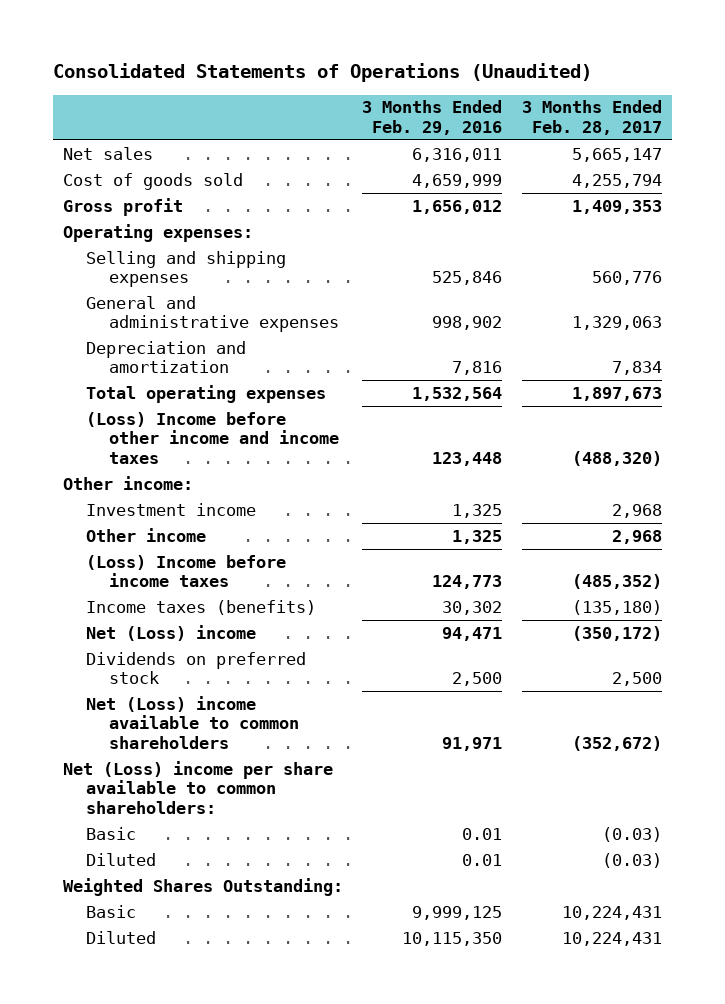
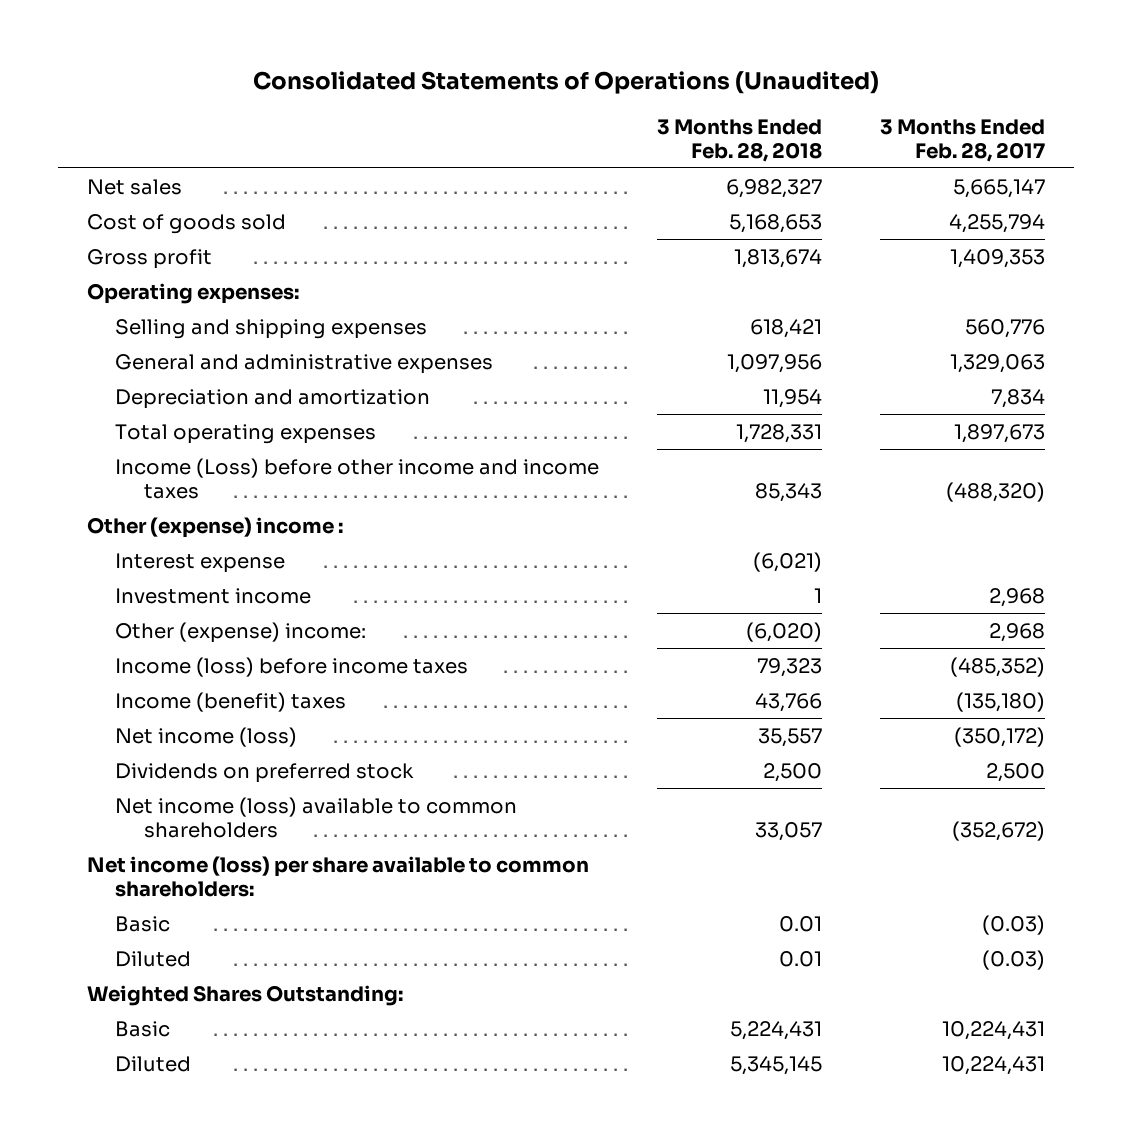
- | 3 Months Ended Feb. 29, 2016 | 3 Months Ended Feb. 28, 2017
+ | 3 Months Ended Feb. 28, 2018 | 3 Months Ended Feb. 28, 2017
- (Loss) Income before other income and income taxes | 123,448 | (488,320)
- Other income:
+ Income (Loss) before other income and income taxes | 85,343 | (488,320)
+ Other (expense) income :
+ Interest expense | (6,021) |
- Other income | 1,325 | 2,968
- (Loss) Income before income taxes | 124,773 | (485,352)
- Income taxes (benefits) | 30,302 | (135,180)
- Net (Loss) income | 94,471 | (350,172)
+ Other (expense) income: | (6,020) | 2,968
+ Income (loss) before income taxes | 79,323 | (485,352)
+ Income (benefit) taxes | 43,766 | (135,180)
+ Net income (loss) | 35,557 | (350,172)
- Net (Loss) income available to common shareholders | 91,971 | (352,672)
- Net (Loss) income per share available to common shareholders:
+ Net income (loss) available to common shareholders | 33,057 | (352,672)
+ Net income (loss) per share available to common shareholders:

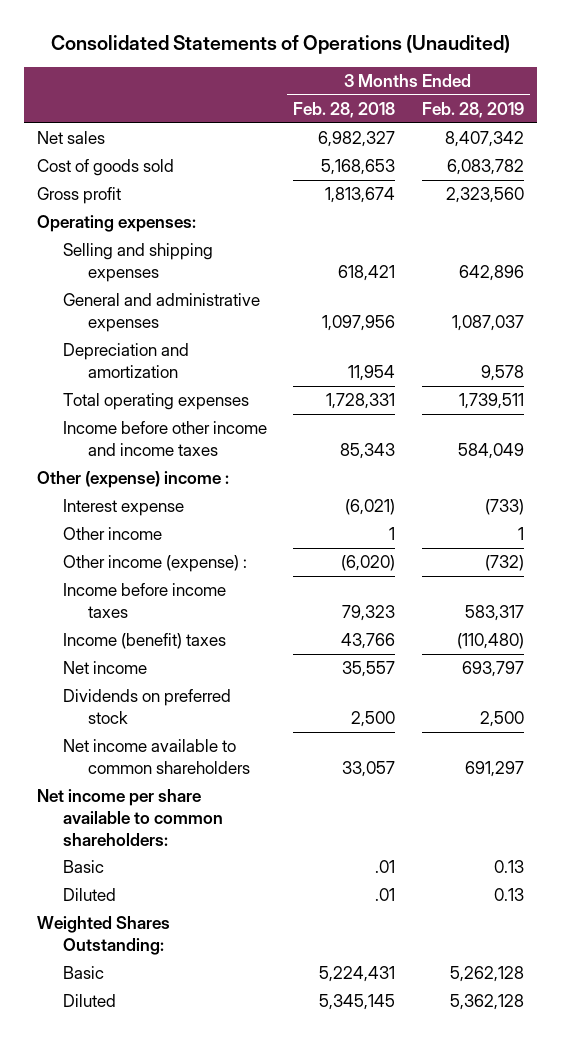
- | 3 Months Ended Feb. 28, 2018 | 3 Months Ended Feb. 28, 2017
+ | 3 Months Ended Feb. 28, 2018 | 3 Months Ended Feb. 28, 2019
- Income (Loss) before other income and income taxes | 85,343 | (488,320)
+ Income before other income and income taxes | 85,343 | 584,049
- Investment income | 1 | 2,968
- Other (expense) income: | (6,020) | 2,968
- Income (loss) before income taxes | 79,323 | (485,352)
+ Other income | 1 | 1
+ Other income (expense) : | (6,020) | (732)
+ Income before income taxes | 79,323 | 583,317
- Net income (loss) | 35,557 | (350,172)
+ Net income | 35,557 | 693,797
- Net income (loss) available to common shareholders | 33,057 | (352,672)
- Net income (loss) per share available to common shareholders:
- Basic | 0.01 | (0.03)
- Diluted | 0.01 | (0.03)
+ Net income available to common shareholders | 33,057 | 691,297
+ Net income per share available to common shareholders:
+ Basic | .01 | 0.13
+ Diluted | .01 | 0.13

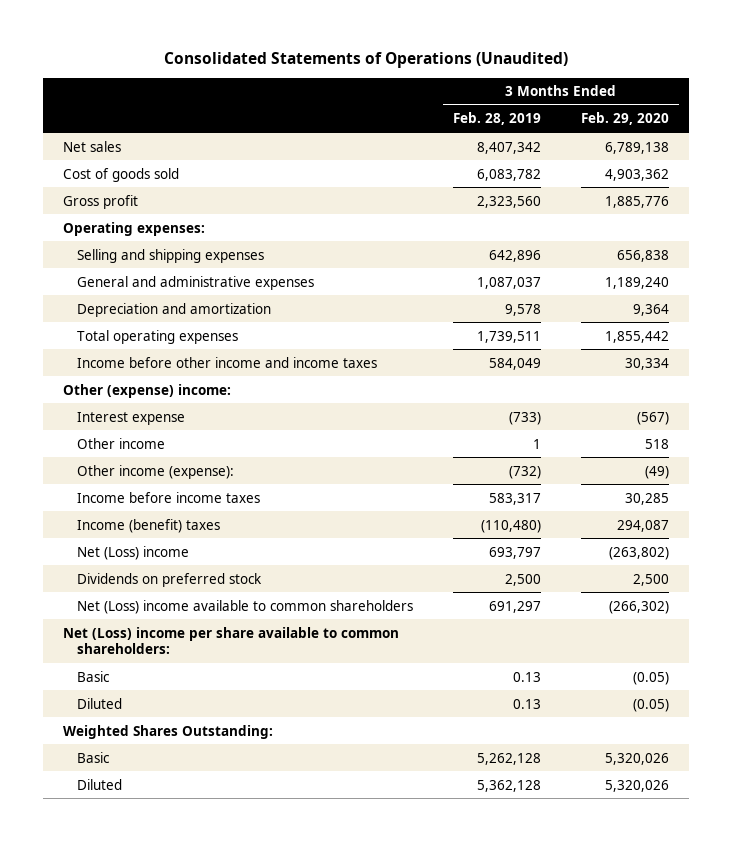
- | 3 Months Ended Feb. 28, 2018 | 3 Months Ended Feb. 28, 2019
+ | 3 Months Ended Feb. 28, 2019 | 3 Months Ended Feb. 29, 2020
- Other (expense) income :
+ Other (expense) income:
- Other income (expense) : | (6,020) | (732)
+ Other income (expense): | (732) | (49)
- Net income | 35,557 | 693,797
+ Net (Loss) income | 693,797 | (263,802)
- Net income available to common shareholders | 33,057 | 691,297
- Net income per share available to common shareholders:
+ Net (Loss) income available to common shareholders | 691,297 | (266,302)
+ Net (Loss) income per share available to common shareholders:

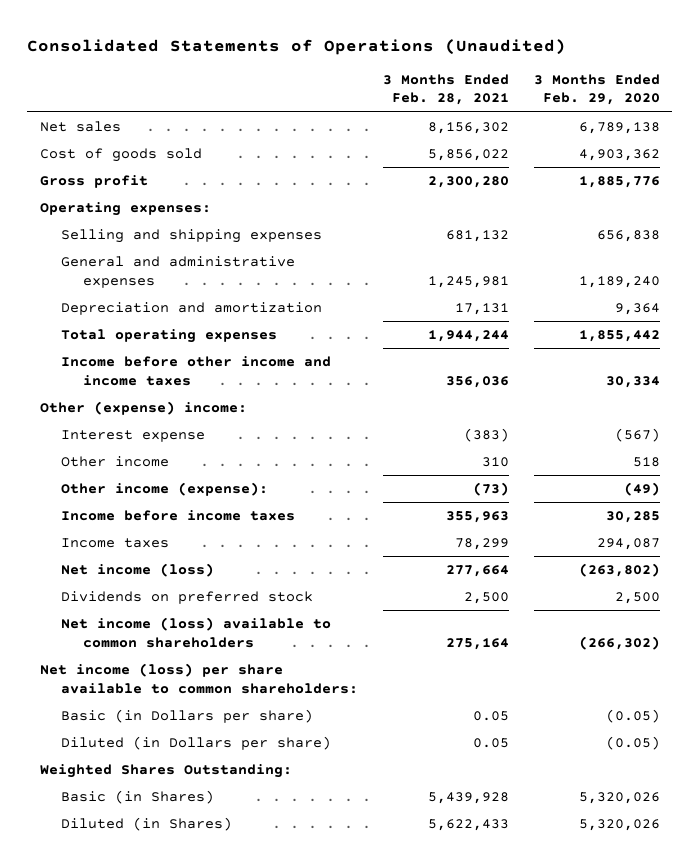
- | 3 Months Ended Feb. 28, 2019 | 3 Months Ended Feb. 29, 2020
+ | 3 Months Ended Feb. 28, 2021 | 3 Months Ended Feb. 29, 2020
- Income (benefit) taxes | (110,480) | 294,087
- Net (Loss) income | 693,797 | (263,802)
+ Income taxes | 78,299 | 294,087
+ Net income (loss) | 277,664 | (263,802)
- Net (Loss) income available to common shareholders | 691,297 | (266,302)
- Net (Loss) income per share available to common shareholders:
- Basic | 0.13 | (0.05)
- Diluted | 0.13 | (0.05)
+ Net income (loss) available to common shareholders | 275,164 | (266,302)
+ Net income (loss) per share available to common shareholders:
+ Basic (in Dollars per share) | 0.05 | (0.05)
+ Diluted (in Dollars per share) | 0.05 | (0.05)
- Basic | 5,262,128 | 5,320,026
- Diluted | 5,362,128 | 5,320,026
+ Basic (in Shares) | 5,439,928 | 5,320,026
+ Diluted (in Shares) | 5,622,433 | 5,320,026

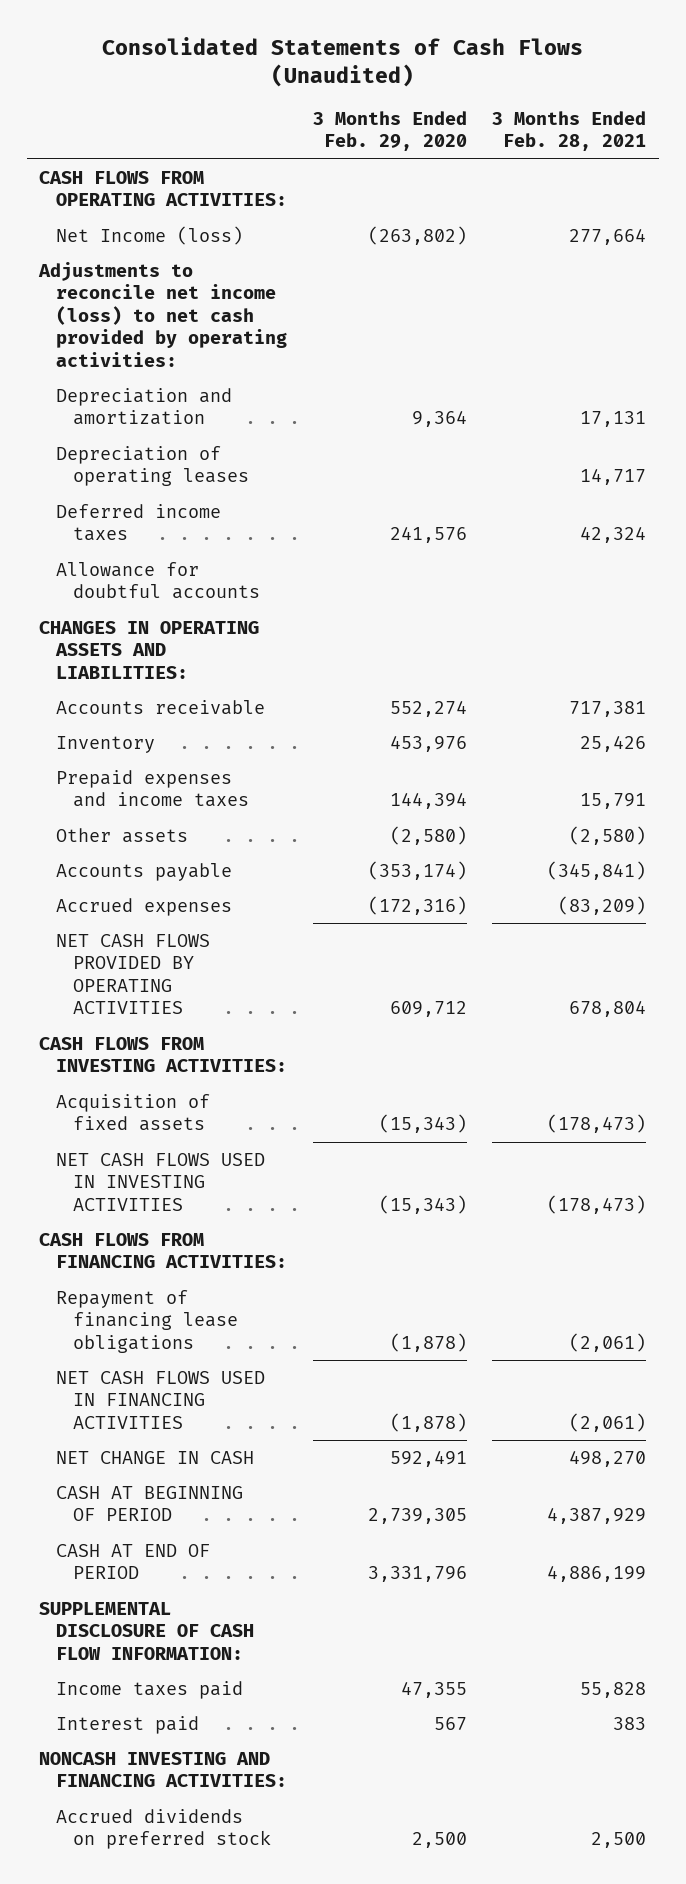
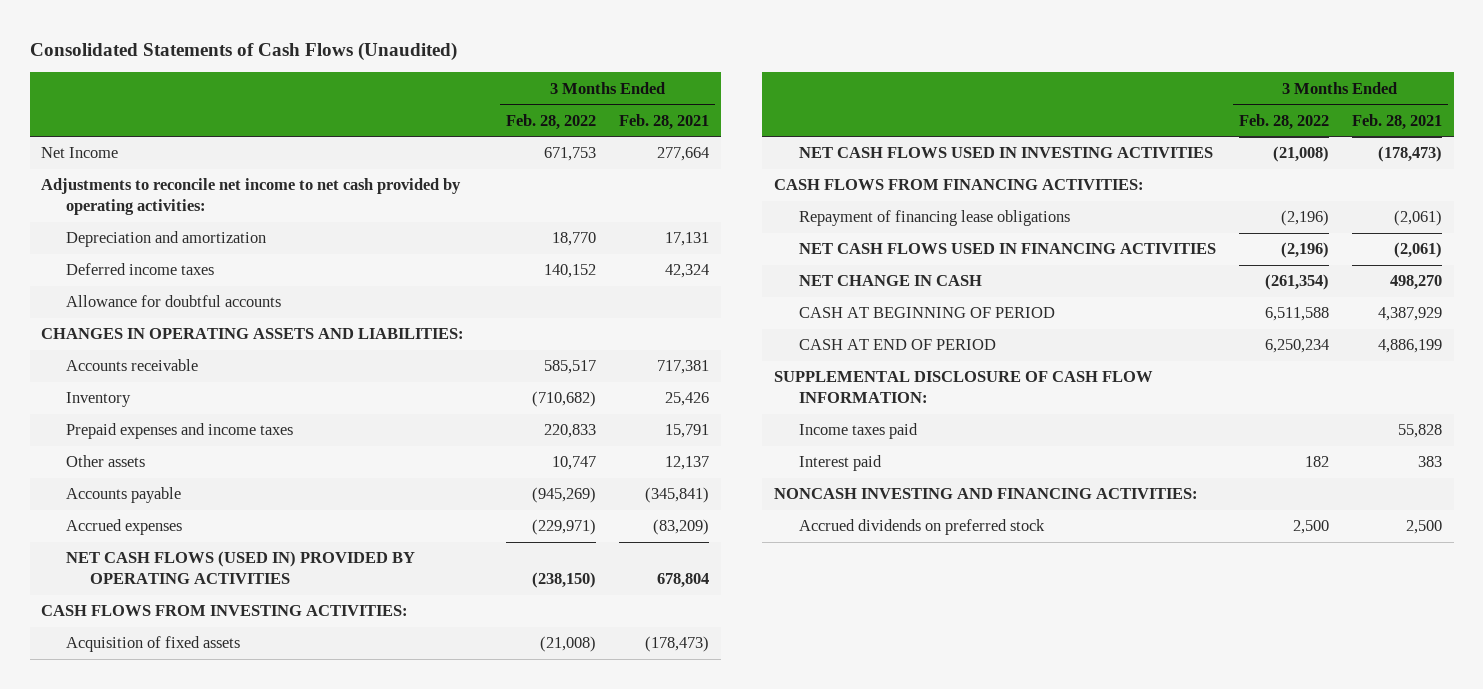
- | 3 Months Ended Feb. 29, 2020 | 3 Months Ended Feb. 28, 2021
+ | 3 Months Ended Feb. 28, 2022 | 3 Months Ended Feb. 28, 2021
- CASH FLOWS FROM OPERATING ACTIVITIES:
- Net Income (loss) | (263,802) | 277,664
- Adjustments to reconcile net income (loss) to net cash provided by operating activities:
+ Net Income | 671,753 | 277,664
+ Adjustments to reconcile net income to net cash provided by operating activities:
- Depreciation of operating leases | | 14,717
- Other assets | (2,580) | (2,580)
+ Other assets | 10,747 | 12,137
- NET CASH FLOWS PROVIDED BY OPERATING ACTIVITIES | 609,712 | 678,804
+ NET CASH FLOWS (USED IN) PROVIDED BY OPERATING ACTIVITIES | (238,150) | 678,804

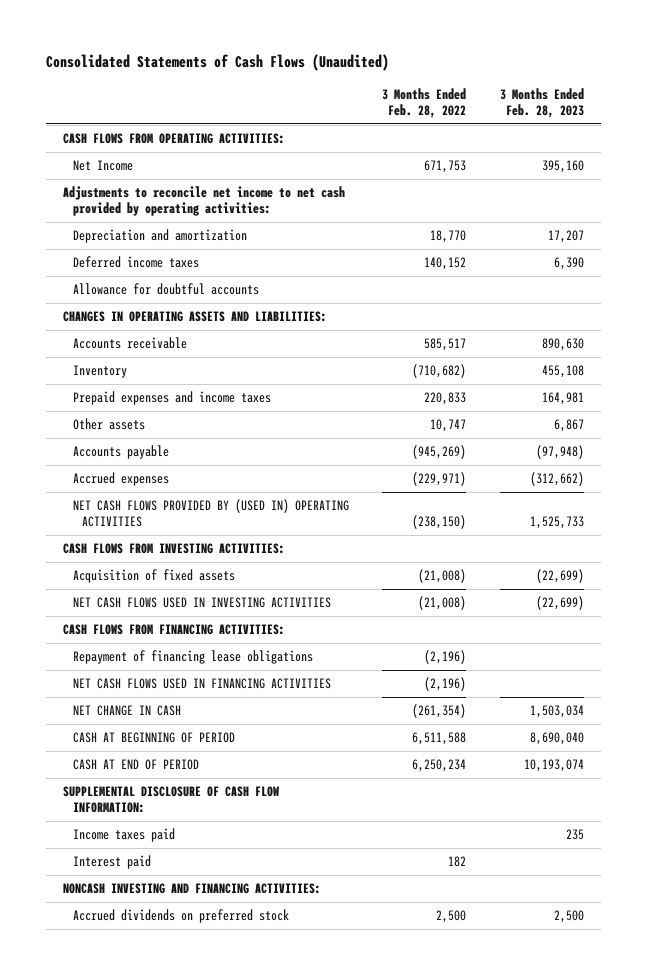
- | 3 Months Ended Feb. 28, 2022 | 3 Months Ended Feb. 28, 2021
+ | 3 Months Ended Feb. 28, 2022 | 3 Months Ended Feb. 28, 2023
+ CASH FLOWS FROM OPERATING ACTIVITIES:
- NET CASH FLOWS (USED IN) PROVIDED BY OPERATING ACTIVITIES | (238,150) | 678,804
+ NET CASH FLOWS PROVIDED BY (USED IN) OPERATING ACTIVITIES | (238,150) | 1,525,733

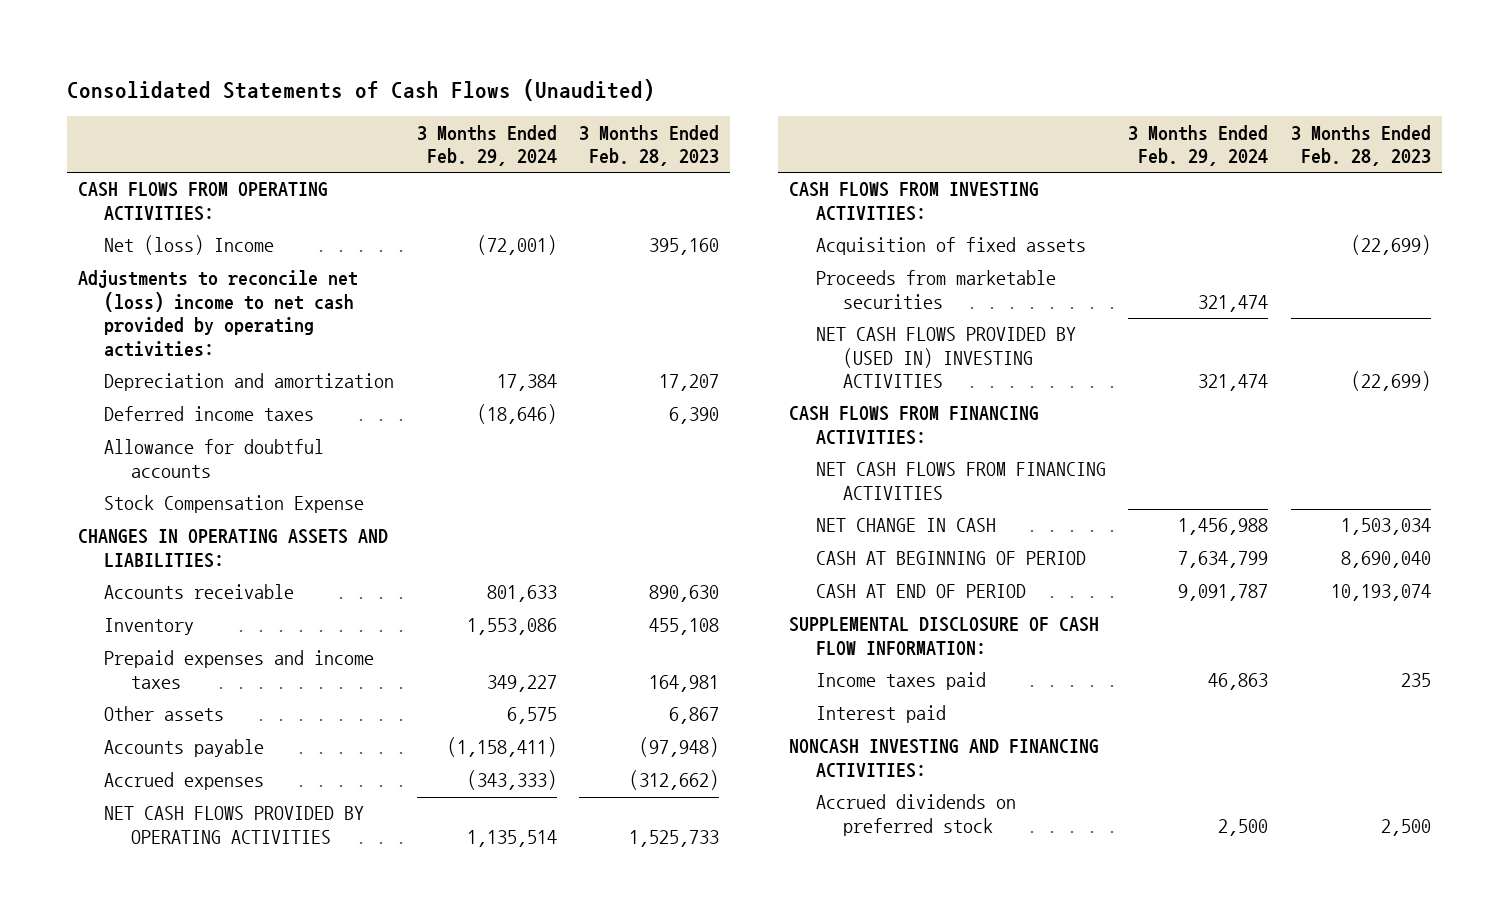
- | 3 Months Ended Feb. 28, 2022 | 3 Months Ended Feb. 28, 2023
+ | 3 Months Ended Feb. 29, 2024 | 3 Months Ended Feb. 28, 2023
- Net Income | 671,753 | 395,160
- Adjustments to reconcile net income to net cash provided by operating activities:
+ Net (loss) Income | (72,001) | 395,160
+ Adjustments to reconcile net (loss) income to net cash provided by operating activities:
+ Stock Compensation Expense
- NET CASH FLOWS PROVIDED BY (USED IN) OPERATING ACTIVITIES | (238,150) | 1,525,733
+ NET CASH FLOWS PROVIDED BY OPERATING ACTIVITIES | 1,135,514 | 1,525,733
- NET CASH FLOWS USED IN INVESTING ACTIVITIES | (21,008) | (22,699)
+ Proceeds from marketable securities | 321,474 |
+ NET CASH FLOWS PROVIDED BY (USED IN) INVESTING ACTIVITIES | 321,474 | (22,699)
- Repayment of financing lease obligations | (2,196) |
- NET CASH FLOWS USED IN FINANCING ACTIVITIES | (2,196) |
+ NET CASH FLOWS FROM FINANCING ACTIVITIES

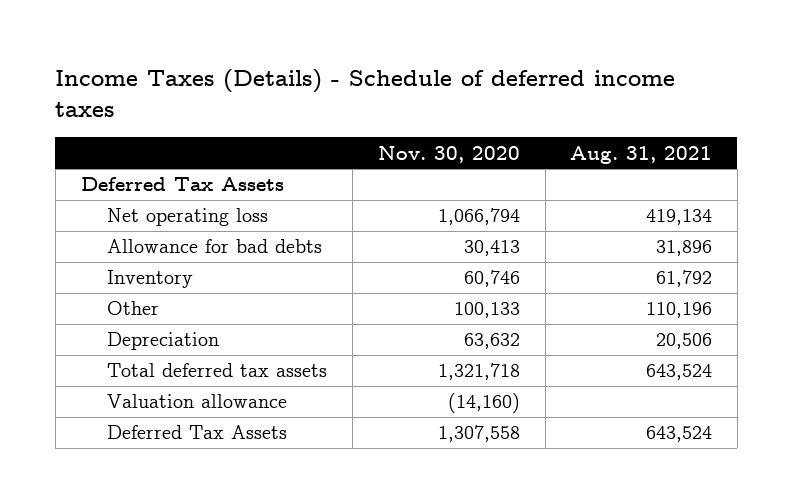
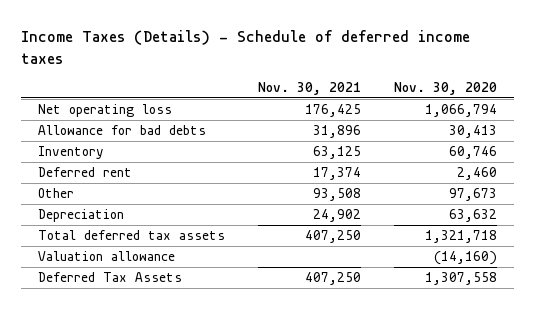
- | Nov. 30, 2020 | Aug. 31, 2021
+ | Nov. 30, 2021 | Nov. 30, 2020
- Deferred Tax Assets
- Other | 100,133 | 110,196
+ Deferred rent | 17,374 | 2,460
+ Other | 93,508 | 97,673

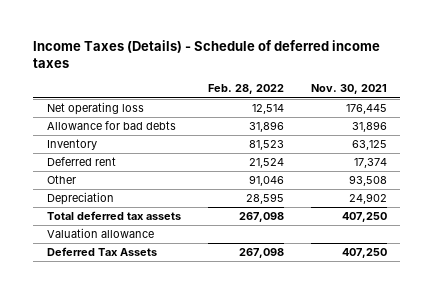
- | Nov. 30, 2021 | Nov. 30, 2020
+ | Feb. 28, 2022 | Nov. 30, 2021
- Net operating loss | 176,425 | 1,066,794
+ Net operating loss | 12,514 | 176,445

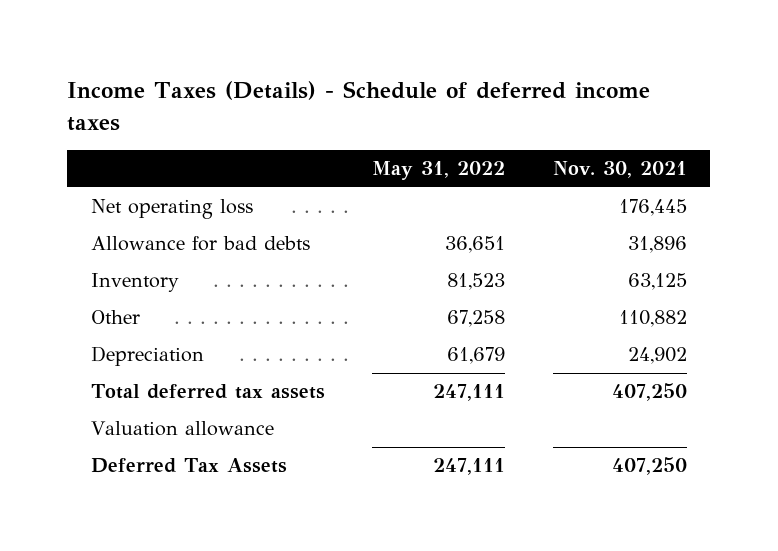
- | Feb. 28, 2022 | Nov. 30, 2021
+ | May 31, 2022 | Nov. 30, 2021
- Deferred rent | 21,524 | 17,374
- Other | 91,046 | 93,508
+ Other | 67,258 | 110,882

